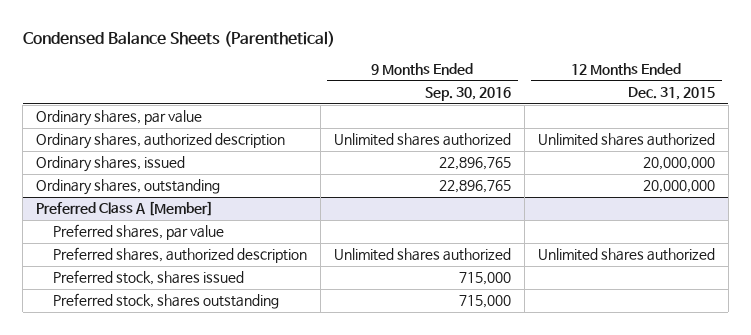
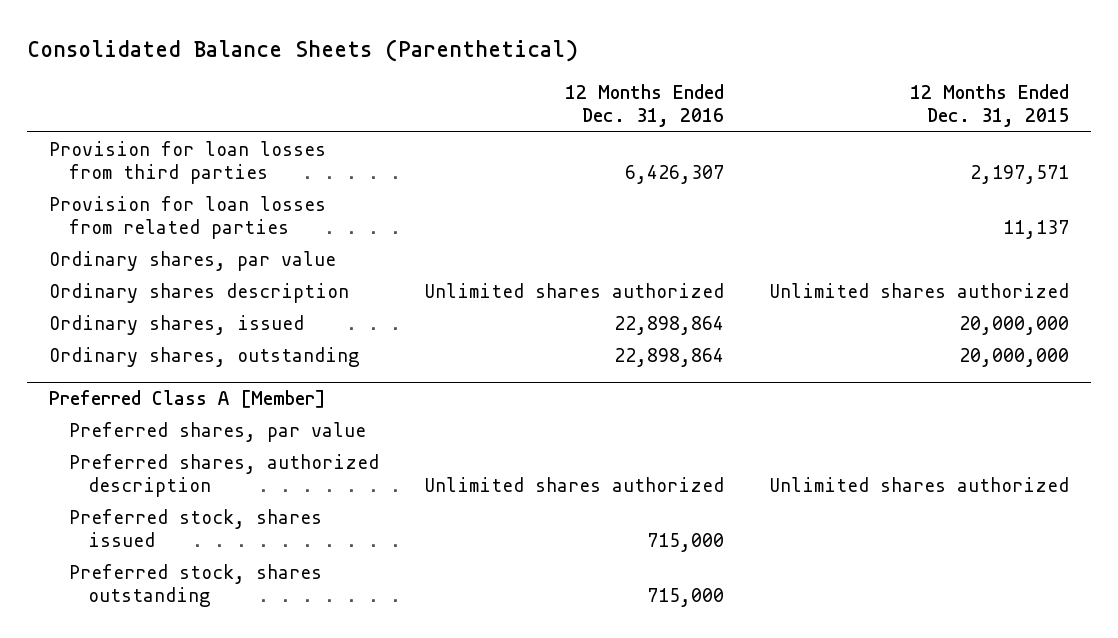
- Condensed Balance Sheets (Parenthetical)
+ Consolidated Balance Sheets (Parenthetical)
- | 9 Months Ended Sep. 30, 2016 | 12 Months Ended Dec. 31, 2015
+ | 12 Months Ended Dec. 31, 2016 | 12 Months Ended Dec. 31, 2015
+ Provision for loan losses from third parties | 6,426,307 | 2,197,571
+ Provision for loan losses from related parties | | 11,137
- Ordinary shares, authorized description | Unlimited shares authorized | Unlimited shares authorized
+ Ordinary shares description | Unlimited shares authorized | Unlimited shares authorized

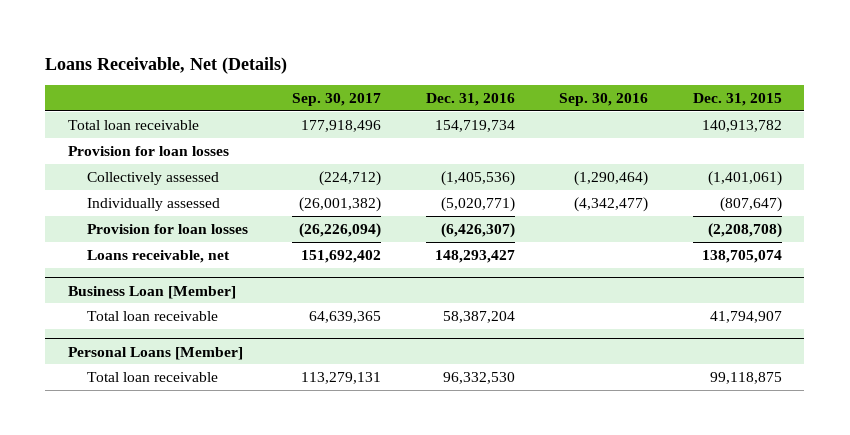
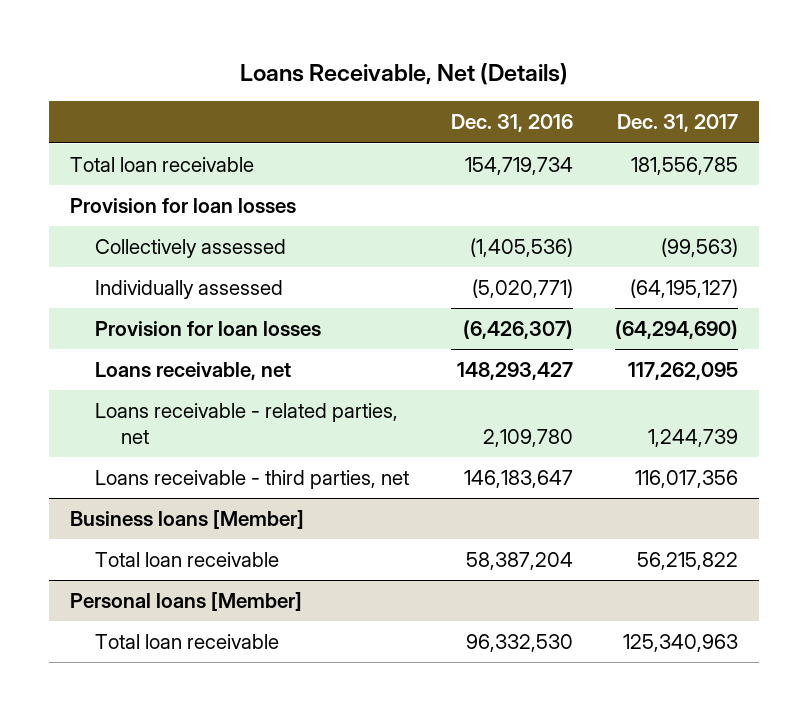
- | Sep. 30, 2017 | Dec. 31, 2016 | Sep. 30, 2016 | Dec. 31, 2015
+ | Dec. 31, 2016 | Dec. 31, 2017
- Business Loan [Member]
+ Loans receivable - related parties, net | 2,109,780 | 1,244,739
+ Loans receivable - third parties, net | 146,183,647 | 116,017,356
+ Business loans [Member]
- Personal Loans [Member]
+ Personal loans [Member]

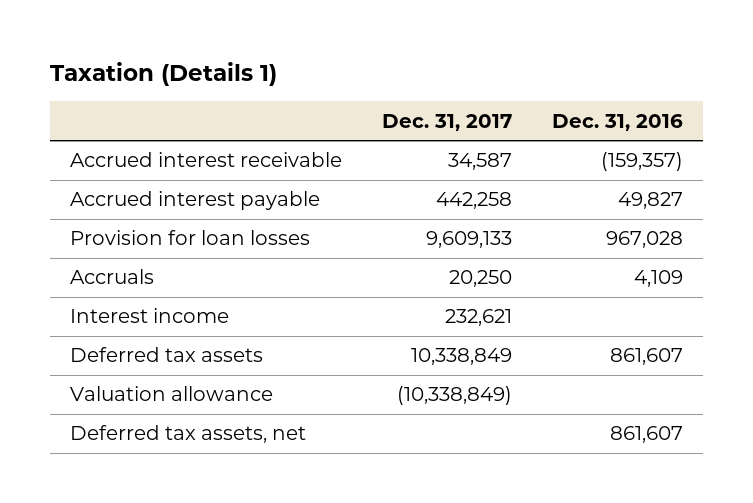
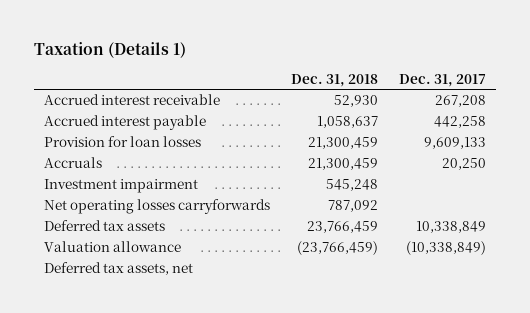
- | Dec. 31, 2017 | Dec. 31, 2016
+ | Dec. 31, 2018 | Dec. 31, 2017
- Accrued interest receivable | 34,587 | (159,357)
+ Accrued interest receivable | 52,930 | 267,208
- Interest income | 232,621 |
+ Investment impairment | 545,248 |
+ Net operating losses carryforwards | 787,092 |

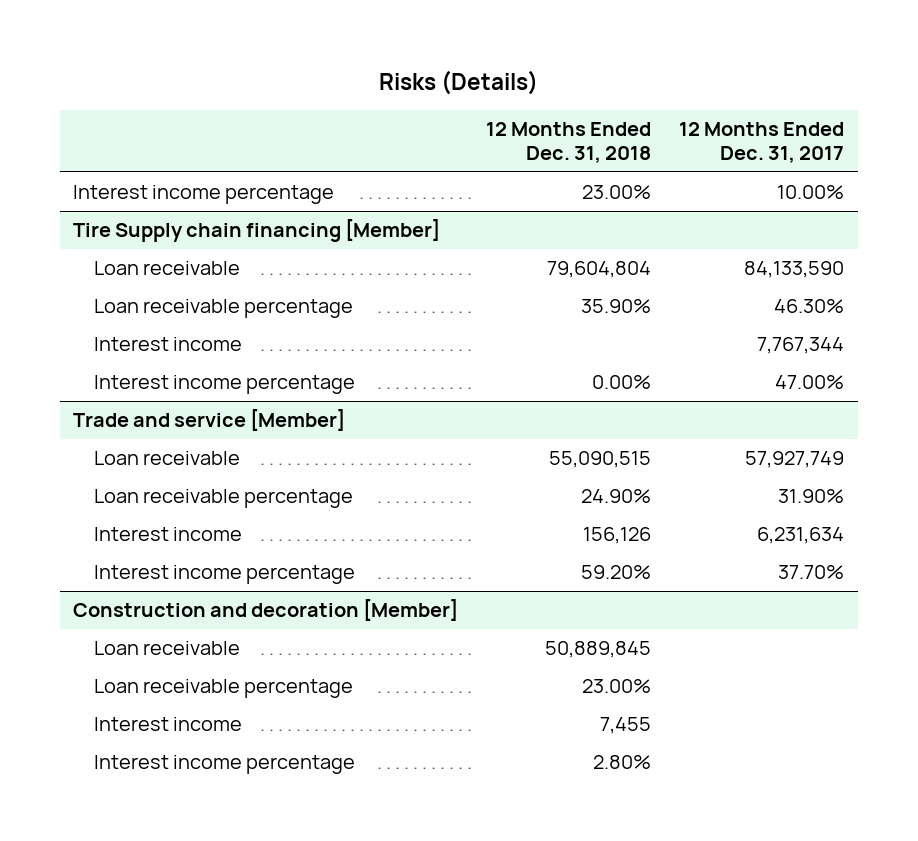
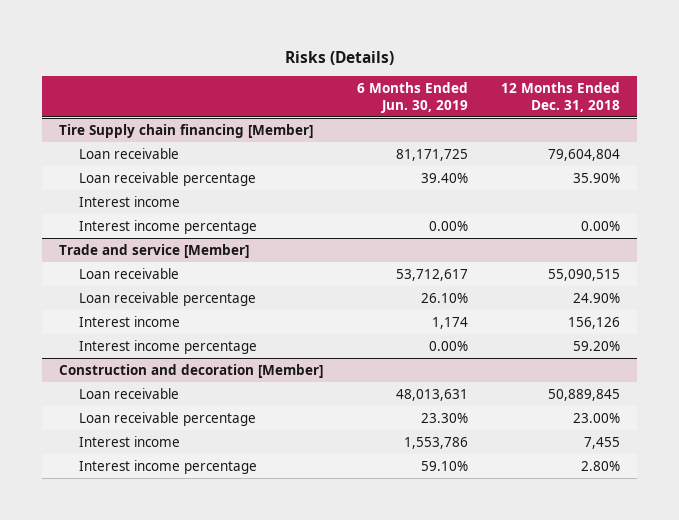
- | 12 Months Ended Dec. 31, 2018 | 12 Months Ended Dec. 31, 2017
+ | 6 Months Ended Jun. 30, 2019 | 12 Months Ended Dec. 31, 2018
- Interest income percentage | 23.00% | 10.00%

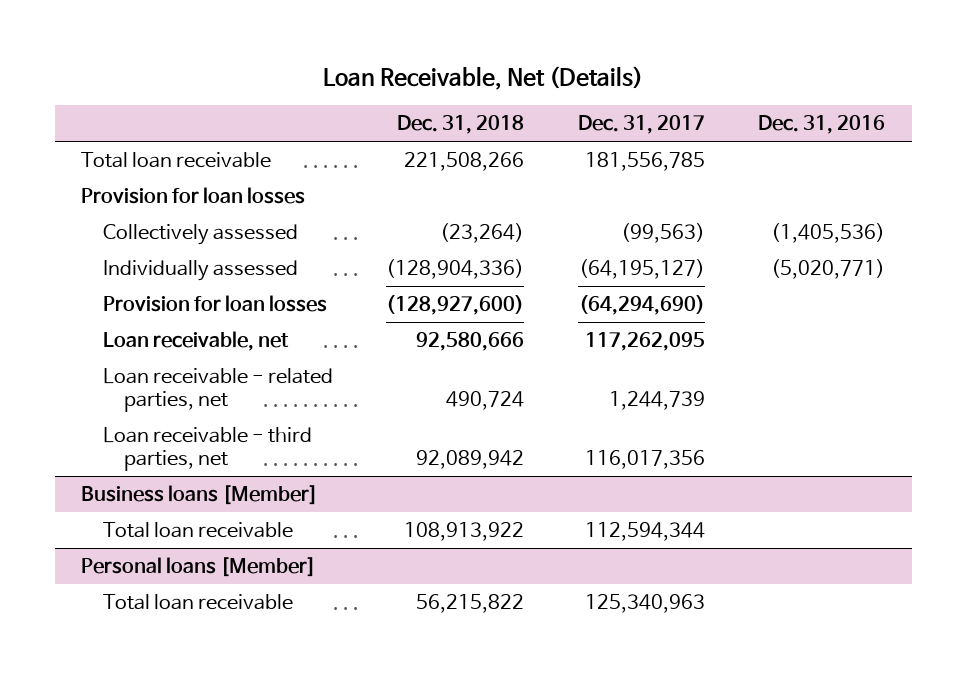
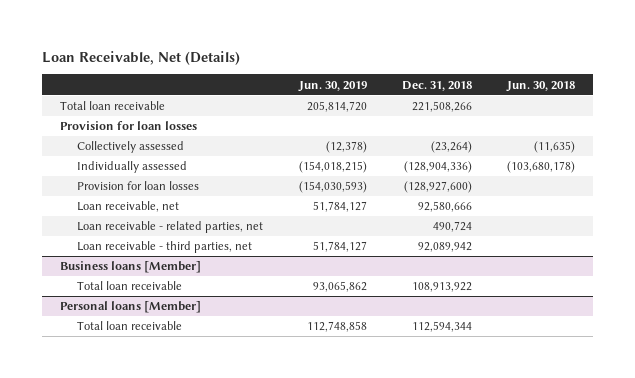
- | Dec. 31, 2018 | Dec. 31, 2017 | Dec. 31, 2016
+ | Jun. 30, 2019 | Dec. 31, 2018 | Jun. 30, 2018
@ Personal loans [Member]
- Total loan receivable | 56,215,822 | 125,340,963 |
+ Total loan receivable | 112,748,858 | 112,594,344 |

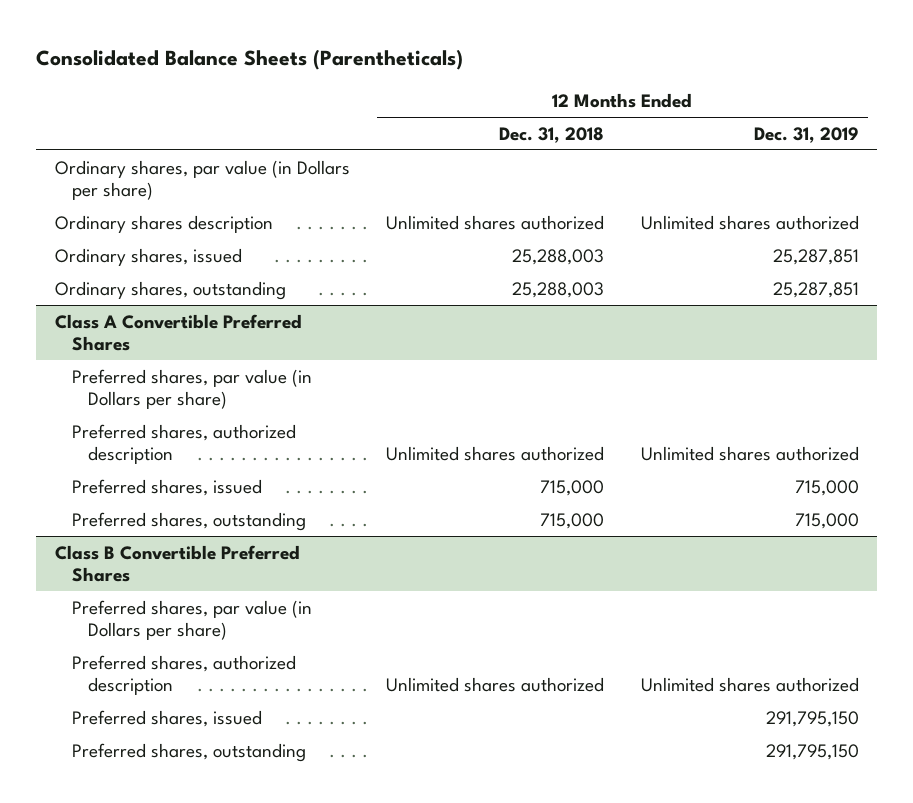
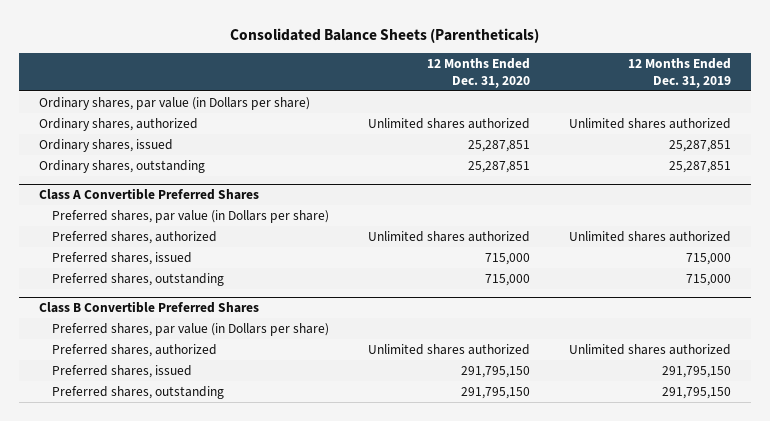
- | 12 Months Ended Dec. 31, 2018 | 12 Months Ended Dec. 31, 2019
+ | 12 Months Ended Dec. 31, 2020 | 12 Months Ended Dec. 31, 2019
- Ordinary shares description | Unlimited shares authorized | Unlimited shares authorized
+ Ordinary shares, authorized | Unlimited shares authorized | Unlimited shares authorized
@ Class A Convertible Preferred Shares
- Preferred shares, authorized description | Unlimited shares authorized | Unlimited shares authorized
+ Preferred shares, authorized | Unlimited shares authorized | Unlimited shares authorized
@ Class B Convertible Preferred Shares
- Preferred shares, authorized description | Unlimited shares authorized | Unlimited shares authorized
+ Preferred shares, authorized | Unlimited shares authorized | Unlimited shares authorized

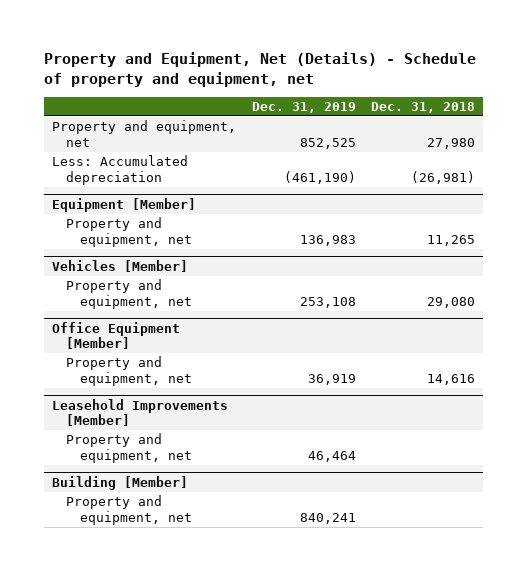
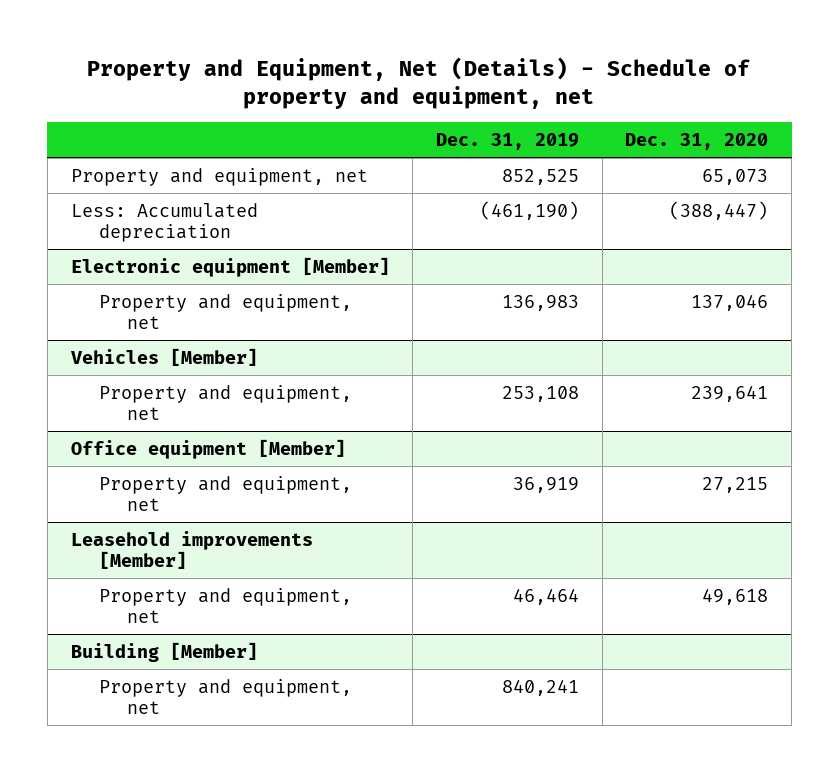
- | Dec. 31, 2019 | Dec. 31, 2018
+ | Dec. 31, 2019 | Dec. 31, 2020
- Equipment [Member]
+ Electronic equipment [Member]
- Office Equipment [Member]
+ Office equipment [Member]
- Leasehold Improvements [Member]
+ Leasehold improvements [Member]

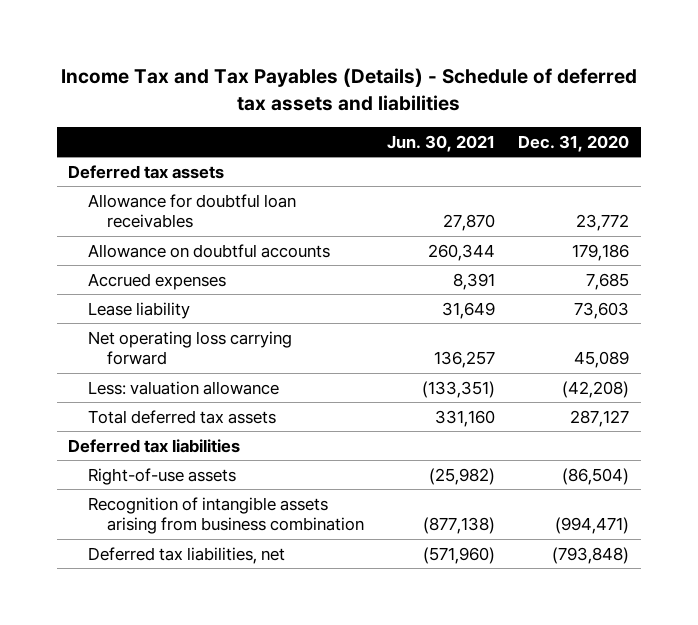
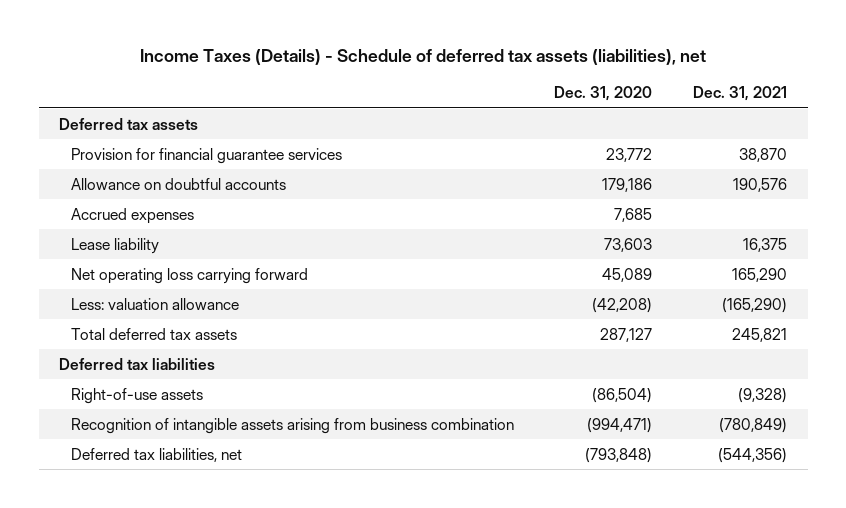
- Income Tax and Tax Payables (Details) - Schedule of deferred tax assets and liabilities
+ Income Taxes (Details) - Schedule of deferred tax assets (liabilities), net
- | Jun. 30, 2021 | Dec. 31, 2020
+ | Dec. 31, 2020 | Dec. 31, 2021
- Allowance for doubtful loan receivables | 27,870 | 23,772
+ Provision for financial guarantee services | 23,772 | 38,870

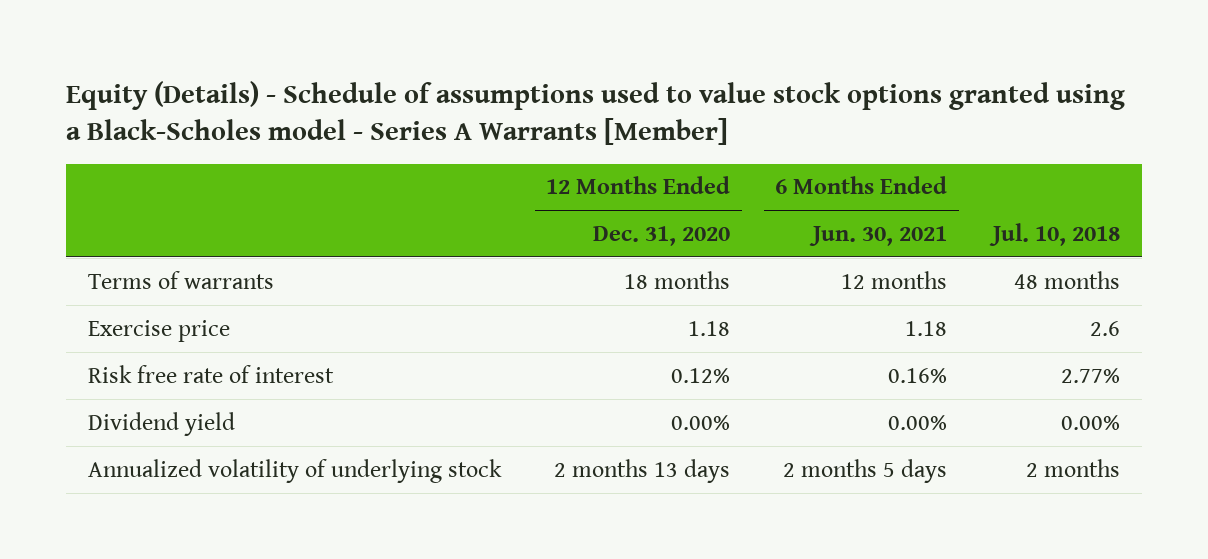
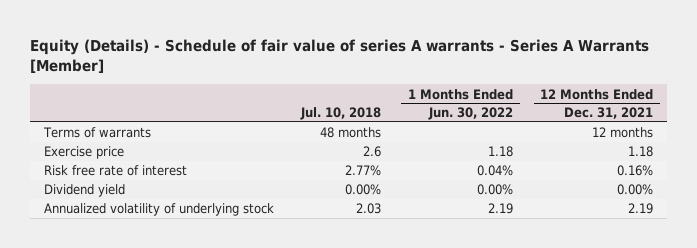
- Equity (Details) - Schedule of assumptions used to value stock options granted using a Black-Scholes model - Series A Warrants [Member]
+ Equity (Details) - Schedule of fair value of series A warrants - Series A Warrants [Member]
- | 12 Months Ended Dec. 31, 2020 | 6 Months Ended Jun. 30, 2021 | Jul. 10, 2018
+ | Jul. 10, 2018 | 1 Months Ended Jun. 30, 2022 | 12 Months Ended Dec. 31, 2021
- Annualized volatility of underlying stock | 2 months 13 days | 2 months 5 days | 2 months
+ Annualized volatility of underlying stock | 2.03 | 2.19 | 2.19

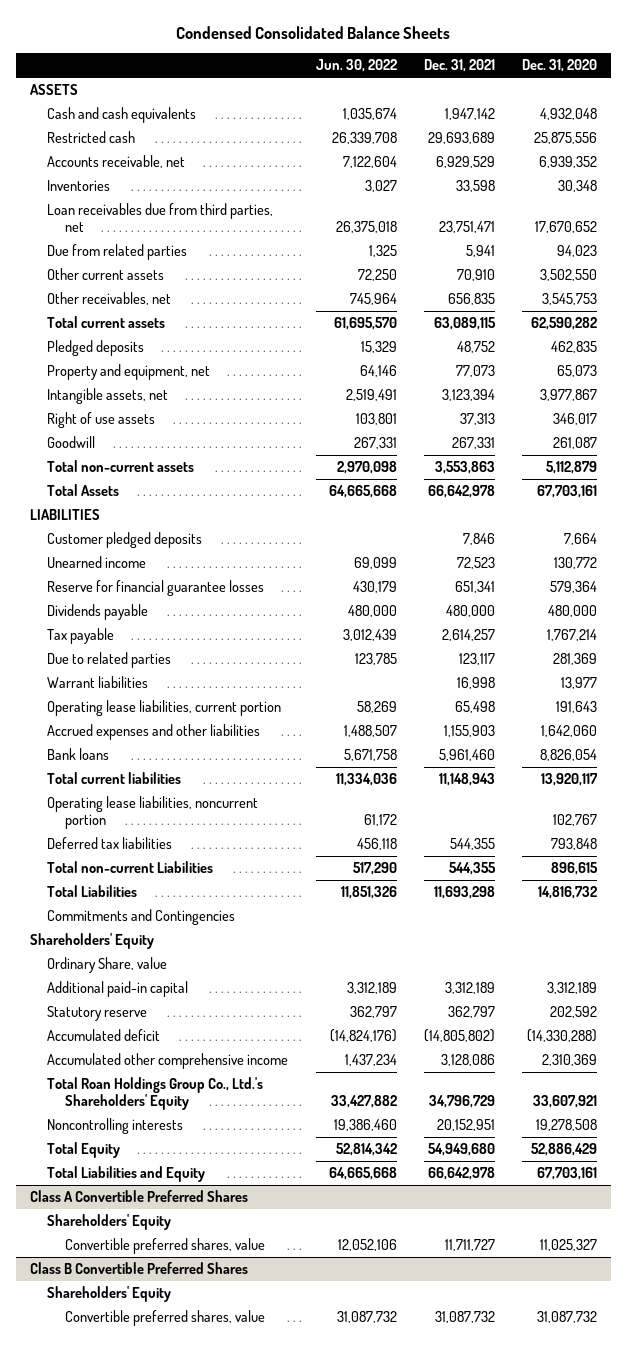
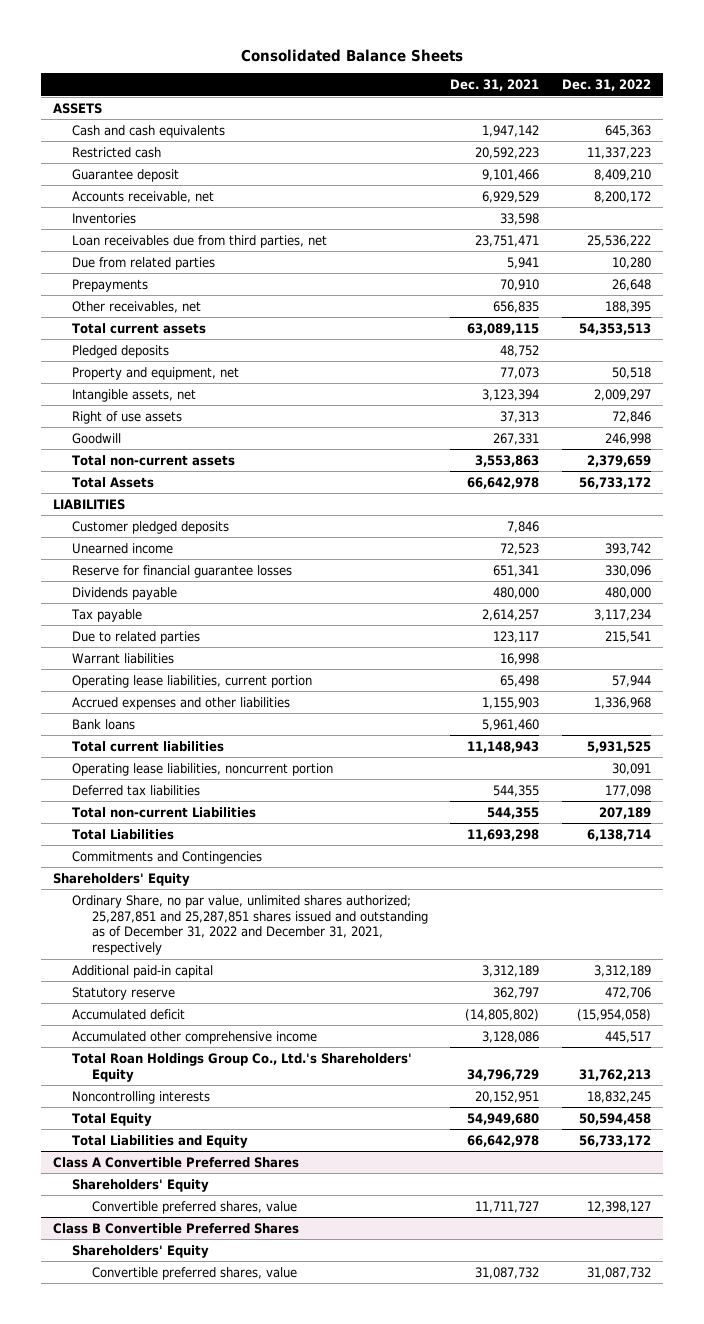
- Condensed Consolidated Balance Sheets
+ Consolidated Balance Sheets
- | Jun. 30, 2022 | Dec. 31, 2021 | Dec. 31, 2020
+ | Dec. 31, 2021 | Dec. 31, 2022
- Restricted cash | 26,339,708 | 29,693,689 | 25,875,556
+ Restricted cash | 20,592,223 | 11,337,223
+ Guarantee deposit | 9,101,466 | 8,409,210
- Other current assets | 72,250 | 70,910 | 3,502,550
+ Prepayments | 70,910 | 26,648
- Ordinary Share, value
+ Ordinary Share, no par value, unlimited shares authorized; 25,287,851 and 25,287,851 shares issued and outstanding as of December 31, 2022 and December 31, 2021, respectively

